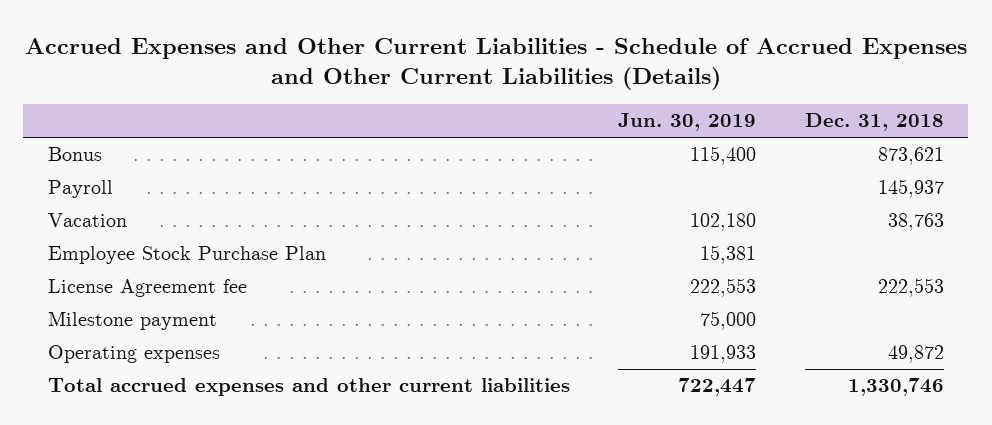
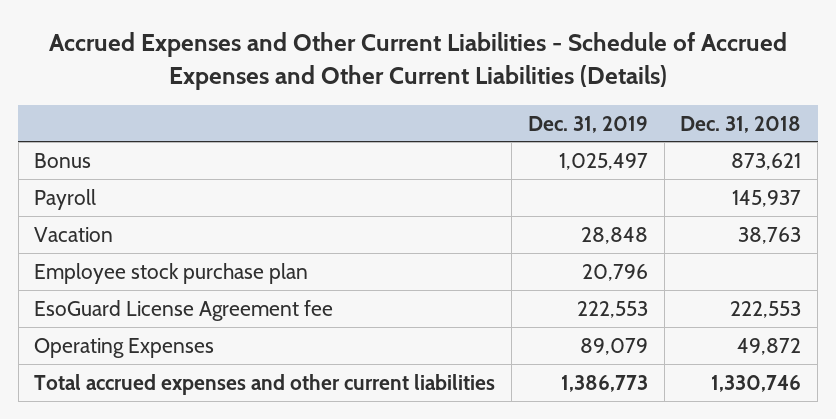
- | Jun. 30, 2019 | Dec. 31, 2018
+ | Dec. 31, 2019 | Dec. 31, 2018
- Employee Stock Purchase Plan | 15,381 |
- License Agreement fee | 222,553 | 222,553
- Milestone payment | 75,000 |
- Operating expenses | 191,933 | 49,872
+ Employee stock purchase plan | 20,796 |
+ EsoGuard License Agreement fee | 222,553 | 222,553
+ Operating Expenses | 89,079 | 49,872

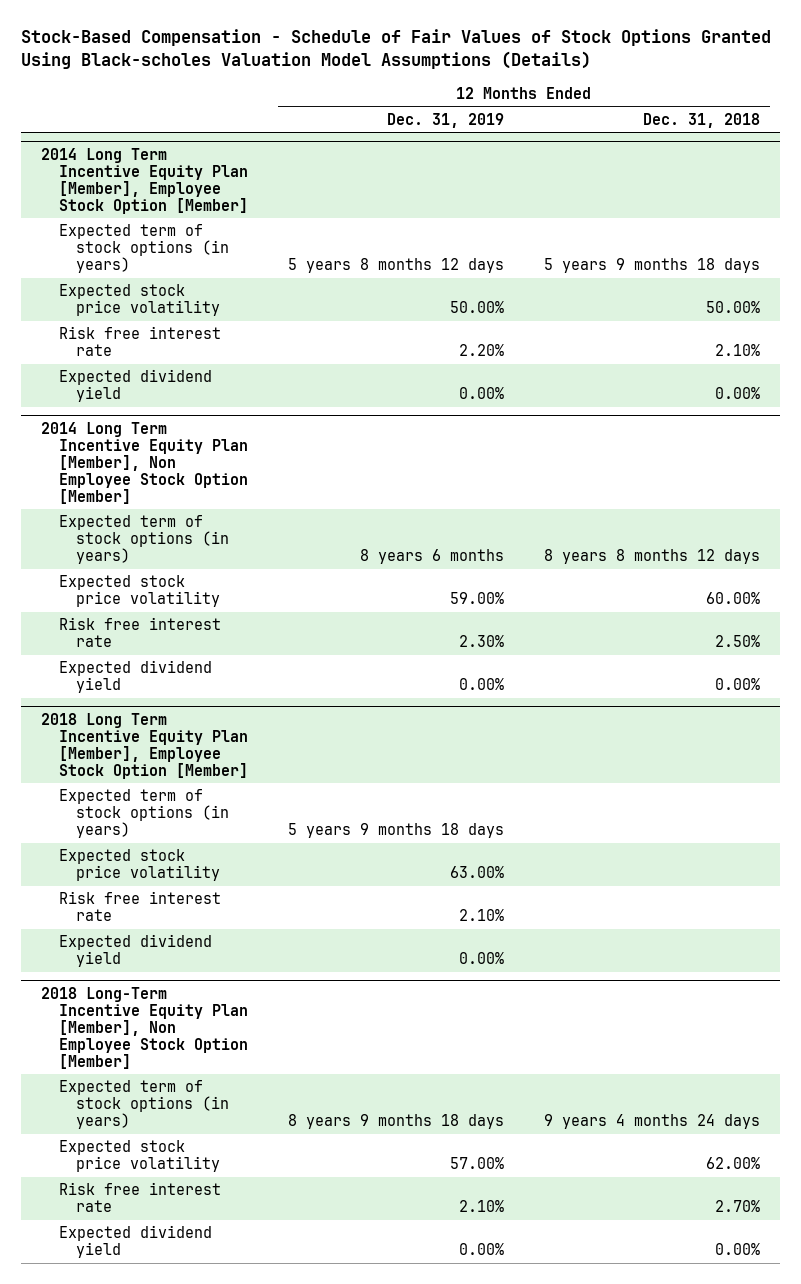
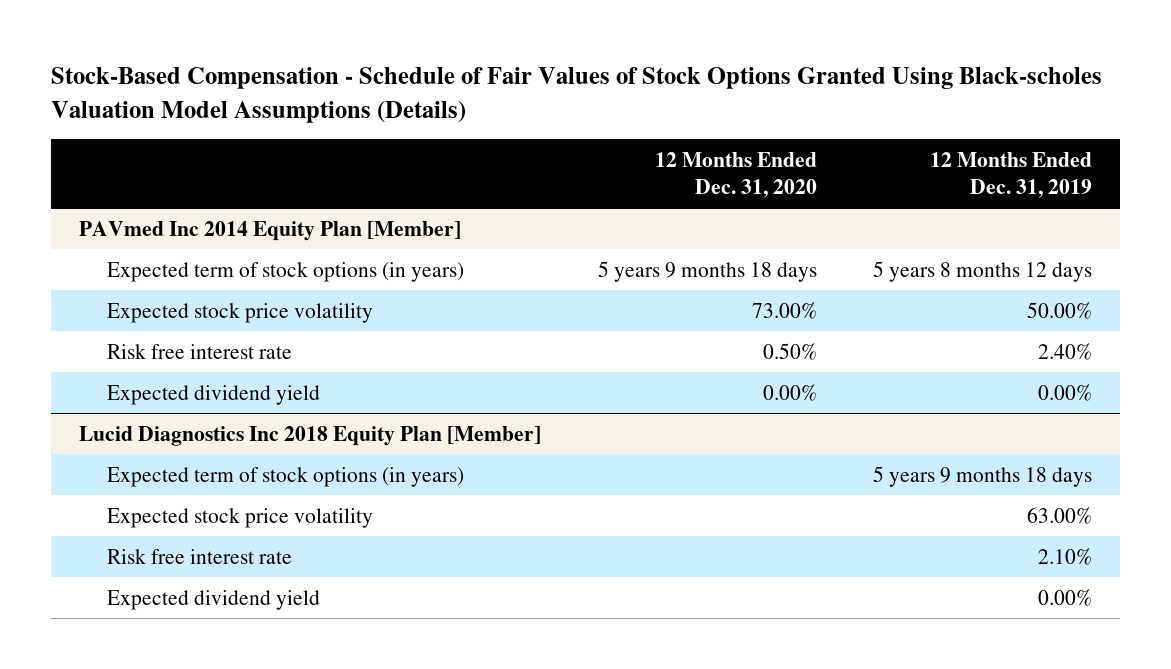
- | 12 Months Ended Dec. 31, 2019 | 12 Months Ended Dec. 31, 2018
+ | 12 Months Ended Dec. 31, 2020 | 12 Months Ended Dec. 31, 2019
- 2014 Long Term Incentive Equity Plan [Member], Employee Stock Option [Member]
+ PAVmed Inc 2014 Equity Plan [Member]
- Risk free interest rate | 2.20% | 2.10%
- Expected dividend yield | 0.00% | 0.00%
- 2014 Long Term Incentive Equity Plan [Member], Non Employee Stock Option [Member]
- Expected term of stock options (in years) | 8 years 6 months | 8 years 8 months 12 days
- Expected stock price volatility | 59.00% | 60.00%
- Risk free interest rate | 2.30% | 2.50%
+ Risk free interest rate | 0.50% | 2.40%
- 2018 Long Term Incentive Equity Plan [Member], Employee Stock Option [Member]
+ Lucid Diagnostics Inc 2018 Equity Plan [Member]
- 2018 Long-Term Incentive Equity Plan [Member], Non Employee Stock Option [Member]
- Expected term of stock options (in years) | 8 years 9 months 18 days | 9 years 4 months 24 days
- Expected stock price volatility | 57.00% | 62.00%
- Risk free interest rate | 2.10% | 2.70%
- Expected dividend yield | 0.00% | 0.00%

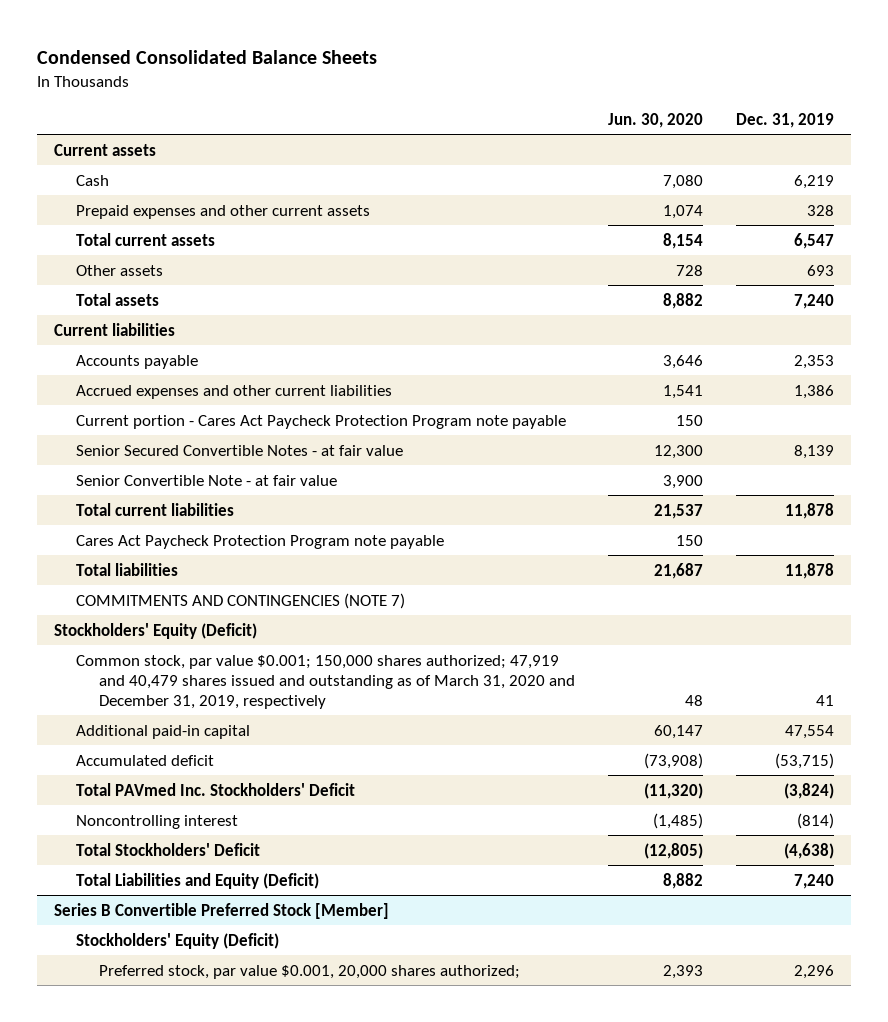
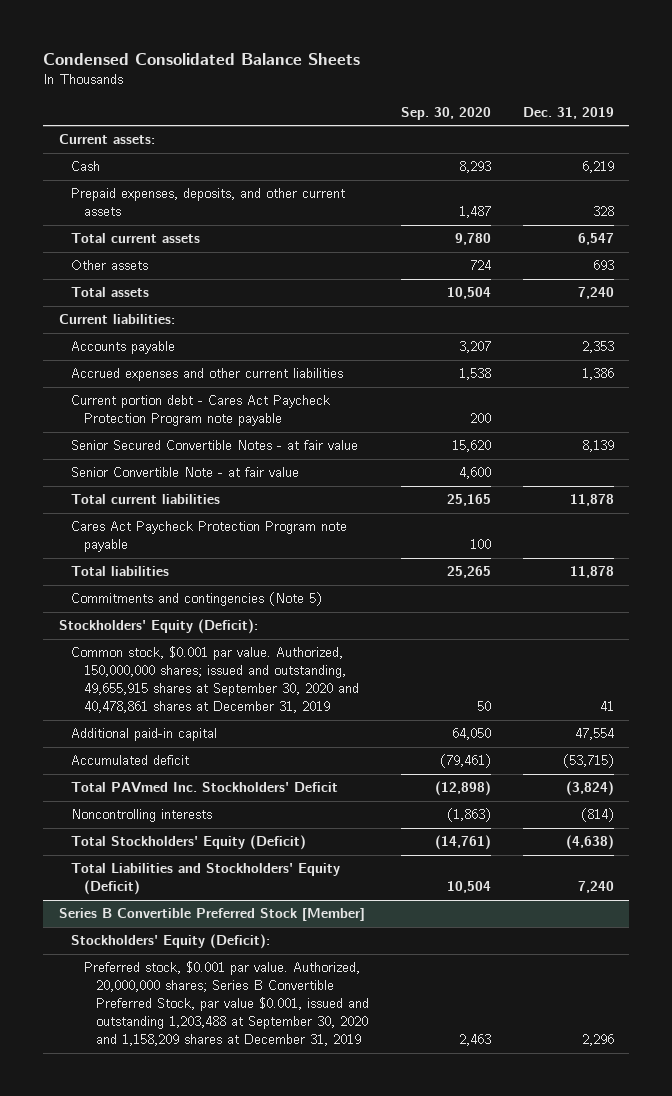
- | Jun. 30, 2020 | Dec. 31, 2019
+ | Sep. 30, 2020 | Dec. 31, 2019
- Current assets
+ Current assets:
- Prepaid expenses and other current assets | 1,074 | 328
+ Prepaid expenses, deposits, and other current assets | 1,487 | 328
- Current liabilities
+ Current liabilities:
- Current portion - Cares Act Paycheck Protection Program note payable | 150 |
+ Current portion debt - Cares Act Paycheck Protection Program note payable | 200 |
- COMMITMENTS AND CONTINGENCIES (NOTE 7)
- Stockholders' Equity (Deficit)
- Common stock, par value $0.001; 150,000 shares authorized; 47,919 and 40,479 shares issued and outstanding as of March 31, 2020 and December 31, 2019, respectively | 48 | 41
+ Commitments and contingencies (Note 5)
+ Stockholders' Equity (Deficit):
+ Common stock, $0.001 par value. Authorized, 150,000,000 shares; issued and outstanding, 49,655,915 shares at September 30, 2020 and 40,478,861 shares at December 31, 2019 | 50 | 41
- Noncontrolling interest | (1,485) | (814)
- Total Stockholders' Deficit | (12,805) | (4,638)
- Total Liabilities and Equity (Deficit) | 8,882 | 7,240
+ Noncontrolling interests | (1,863) | (814)
+ Total Stockholders' Equity (Deficit) | (14,761) | (4,638)
+ Total Liabilities and Stockholders' Equity (Deficit) | 10,504 | 7,240
@ Series B Convertible Preferred Stock [Member]
- Stockholders' Equity (Deficit)
- Preferred stock, par value $0.001, 20,000 shares authorized; | 2,393 | 2,296
+ Stockholders' Equity (Deficit):
+ Preferred stock, $0.001 par value. Authorized, 20,000,000 shares; Series B Convertible Preferred Stock, par value $0.001, issued and outstanding 1,203,488 at September 30, 2020 and 1,158,209 shares at December 31, 2019 | 2,463 | 2,296

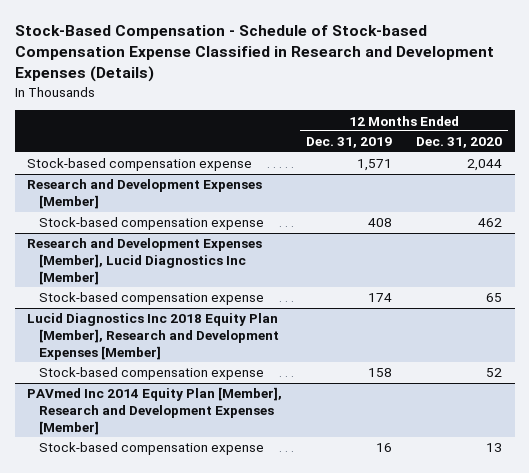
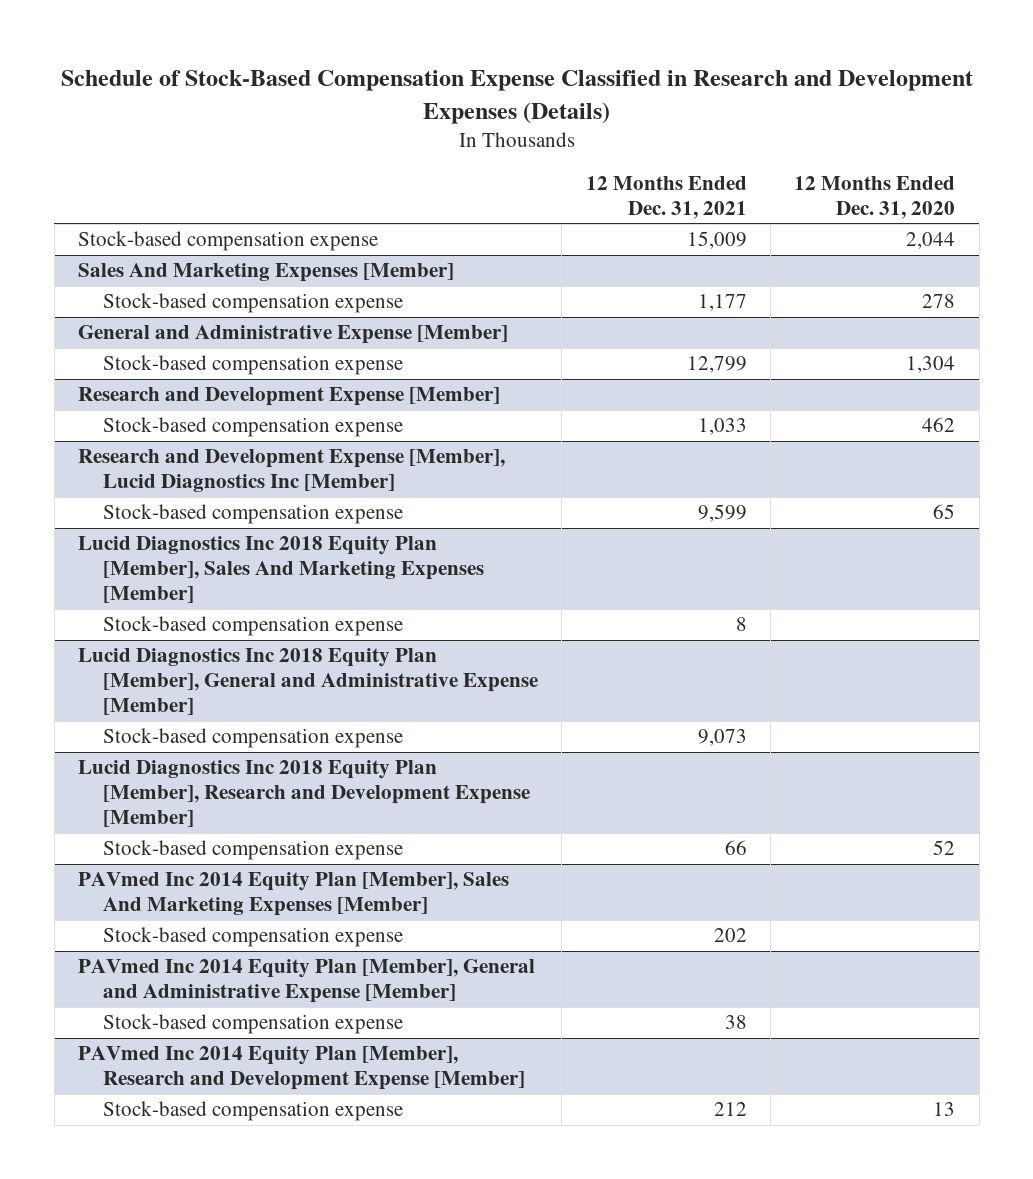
- Stock-Based Compensation - Schedule of Stock-based Compensation Expense Classified in Research and Development Expenses (Details)
+ Schedule of Stock-Based Compensation Expense Classified in Research and Development Expenses (Details)
- | 12 Months Ended Dec. 31, 2019 | 12 Months Ended Dec. 31, 2020
+ | 12 Months Ended Dec. 31, 2021 | 12 Months Ended Dec. 31, 2020
- Research and Development Expenses [Member]
+ Sales And Marketing Expenses [Member]
+ Stock-based compensation expense | 1,177 | 278
+ General and Administrative Expense [Member]
+ Stock-based compensation expense | 12,799 | 1,304
+ Research and Development Expense [Member]
- Research and Development Expenses [Member], Lucid Diagnostics Inc [Member]
+ Research and Development Expense [Member], Lucid Diagnostics Inc [Member]
- Lucid Diagnostics Inc 2018 Equity Plan [Member], Research and Development Expenses [Member]
+ Lucid Diagnostics Inc 2018 Equity Plan [Member], Sales And Marketing Expenses [Member]
+ Stock-based compensation expense | 8 |
+ Lucid Diagnostics Inc 2018 Equity Plan [Member], General and Administrative Expense [Member]
+ Stock-based compensation expense | 9,073 |
+ Lucid Diagnostics Inc 2018 Equity Plan [Member], Research and Development Expense [Member]
- PAVmed Inc 2014 Equity Plan [Member], Research and Development Expenses [Member]
+ PAVmed Inc 2014 Equity Plan [Member], Sales And Marketing Expenses [Member]
+ Stock-based compensation expense | 202 |
+ PAVmed Inc 2014 Equity Plan [Member], General and Administrative Expense [Member]
+ Stock-based compensation expense | 38 |
+ PAVmed Inc 2014 Equity Plan [Member], Research and Development Expense [Member]

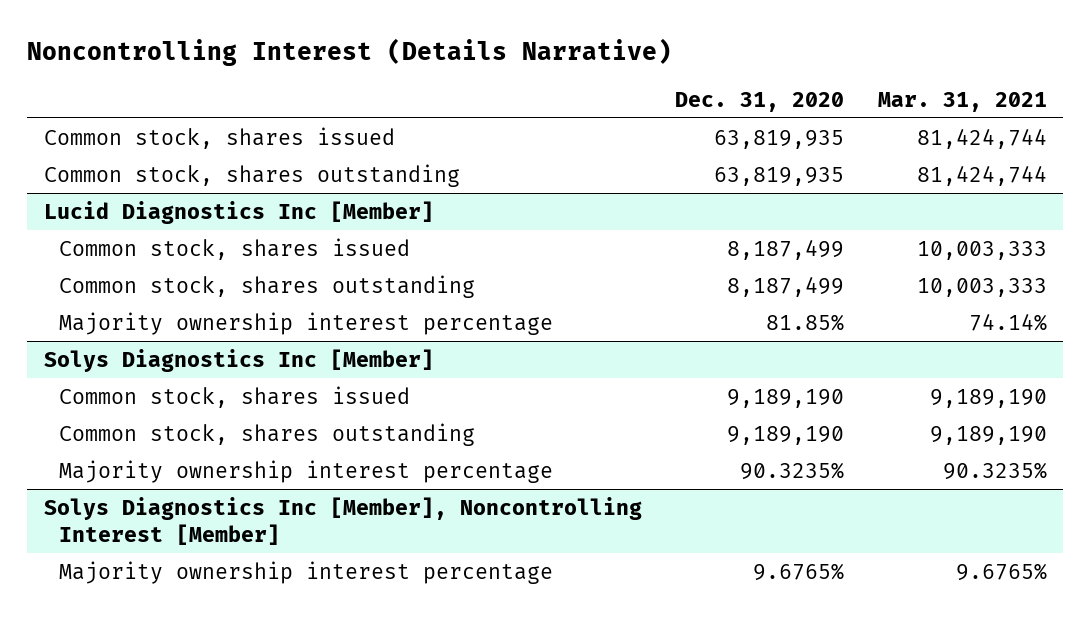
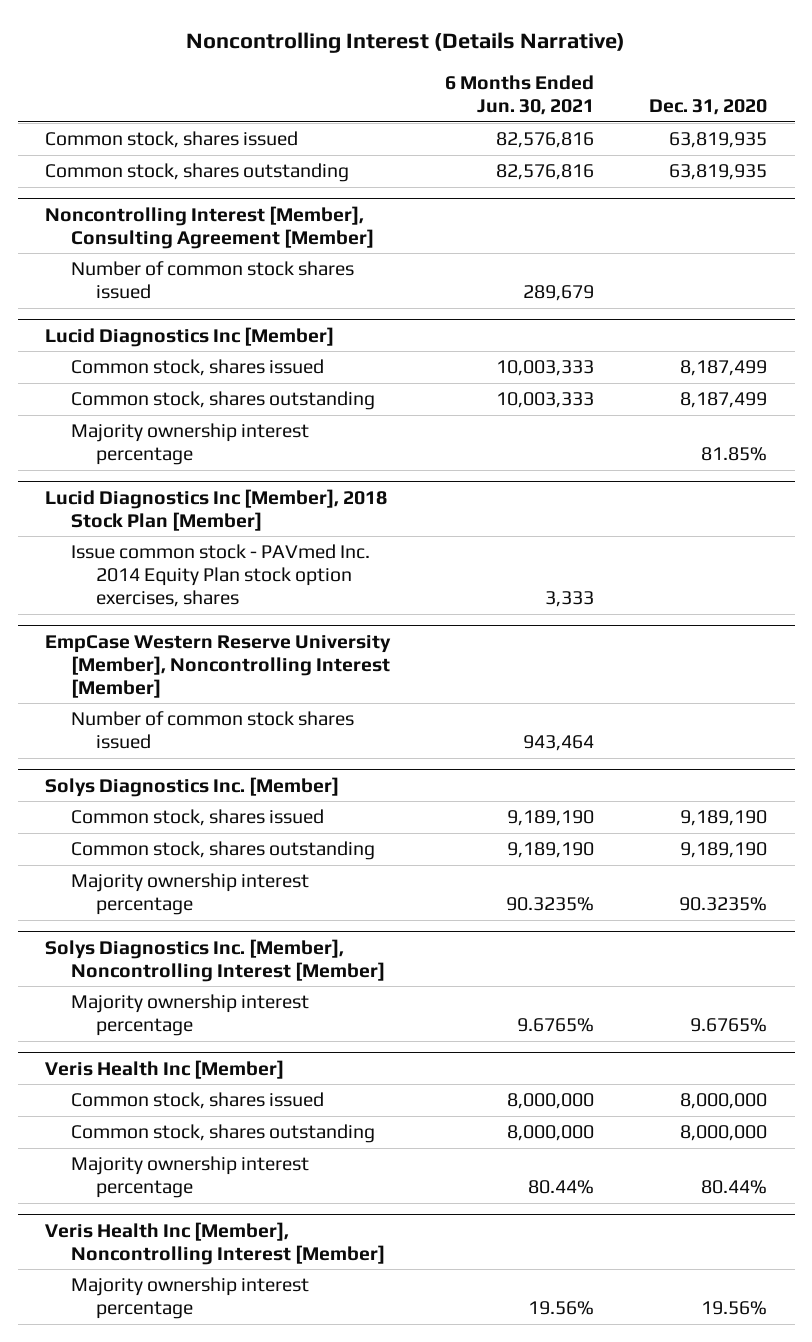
- | Dec. 31, 2020 | Mar. 31, 2021
+ | 6 Months Ended Jun. 30, 2021 | Dec. 31, 2020
+ Noncontrolling Interest [Member], Consulting Agreement [Member]
+ Number of common stock shares issued | 289,679 |
- Solys Diagnostics Inc [Member]
+ Lucid Diagnostics Inc [Member], 2018 Stock Plan [Member]
+ Issue common stock - PAVmed Inc. 2014 Equity Plan stock option exercises, shares | 3,333 |
+ EmpCase Western Reserve University [Member], Noncontrolling Interest [Member]
+ Number of common stock shares issued | 943,464 |
+ Solys Diagnostics Inc. [Member]
- Solys Diagnostics Inc [Member], Noncontrolling Interest [Member]
+ Solys Diagnostics Inc. [Member], Noncontrolling Interest [Member]
+ Veris Health Inc [Member]
+ Common stock, shares issued | 8,000,000 | 8,000,000
+ Common stock, shares outstanding | 8,000,000 | 8,000,000
+ Majority ownership interest percentage | 80.44% | 80.44%
+ Veris Health Inc [Member], Noncontrolling Interest [Member]
+ Majority ownership interest percentage | 19.56% | 19.56%

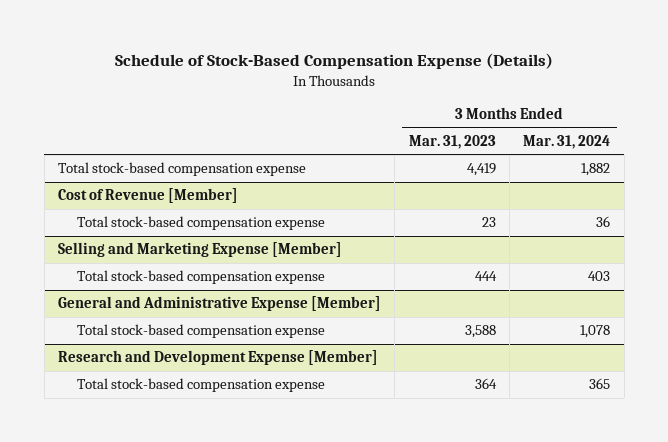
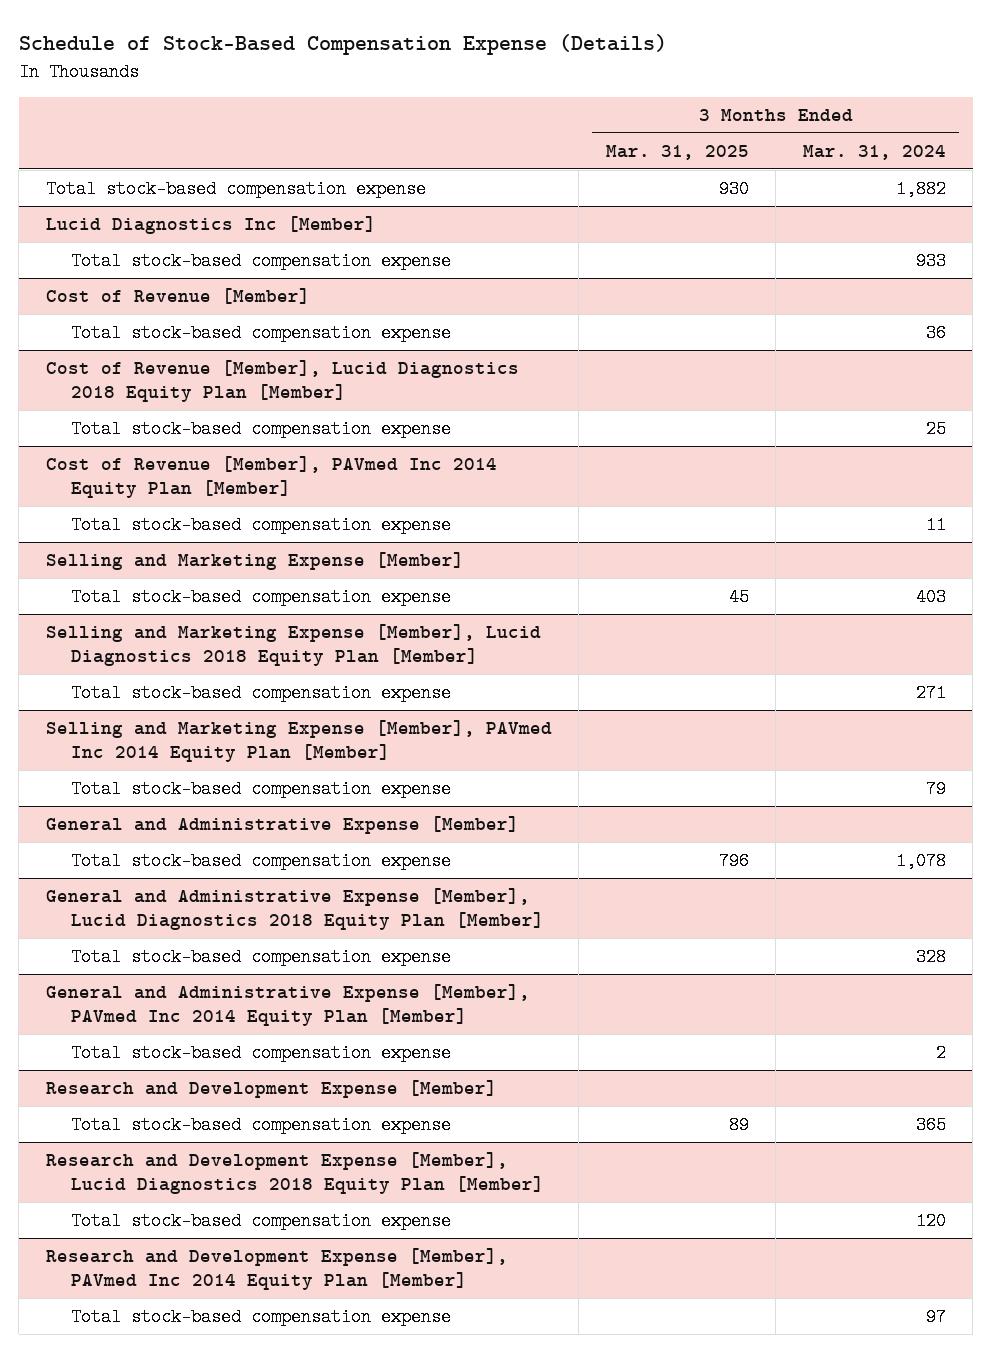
- | 3 Months Ended Mar. 31, 2023 | 3 Months Ended Mar. 31, 2024
+ | 3 Months Ended Mar. 31, 2025 | 3 Months Ended Mar. 31, 2024
+ Lucid Diagnostics Inc [Member]
+ Total stock-based compensation expense | | 933
+ Cost of Revenue [Member], Lucid Diagnostics 2018 Equity Plan [Member]
+ Total stock-based compensation expense | | 25
+ Cost of Revenue [Member], PAVmed Inc 2014 Equity Plan [Member]
+ Total stock-based compensation expense | | 11
+ Selling and Marketing Expense [Member], Lucid Diagnostics 2018 Equity Plan [Member]
+ Total stock-based compensation expense | | 271
+ Selling and Marketing Expense [Member], PAVmed Inc 2014 Equity Plan [Member]
+ Total stock-based compensation expense | | 79
+ General and Administrative Expense [Member], Lucid Diagnostics 2018 Equity Plan [Member]
+ Total stock-based compensation expense | | 328
+ General and Administrative Expense [Member], PAVmed Inc 2014 Equity Plan [Member]
+ Total stock-based compensation expense | | 2
+ Research and Development Expense [Member], Lucid Diagnostics 2018 Equity Plan [Member]
+ Total stock-based compensation expense | | 120
+ Research and Development Expense [Member], PAVmed Inc 2014 Equity Plan [Member]
+ Total stock-based compensation expense | | 97

